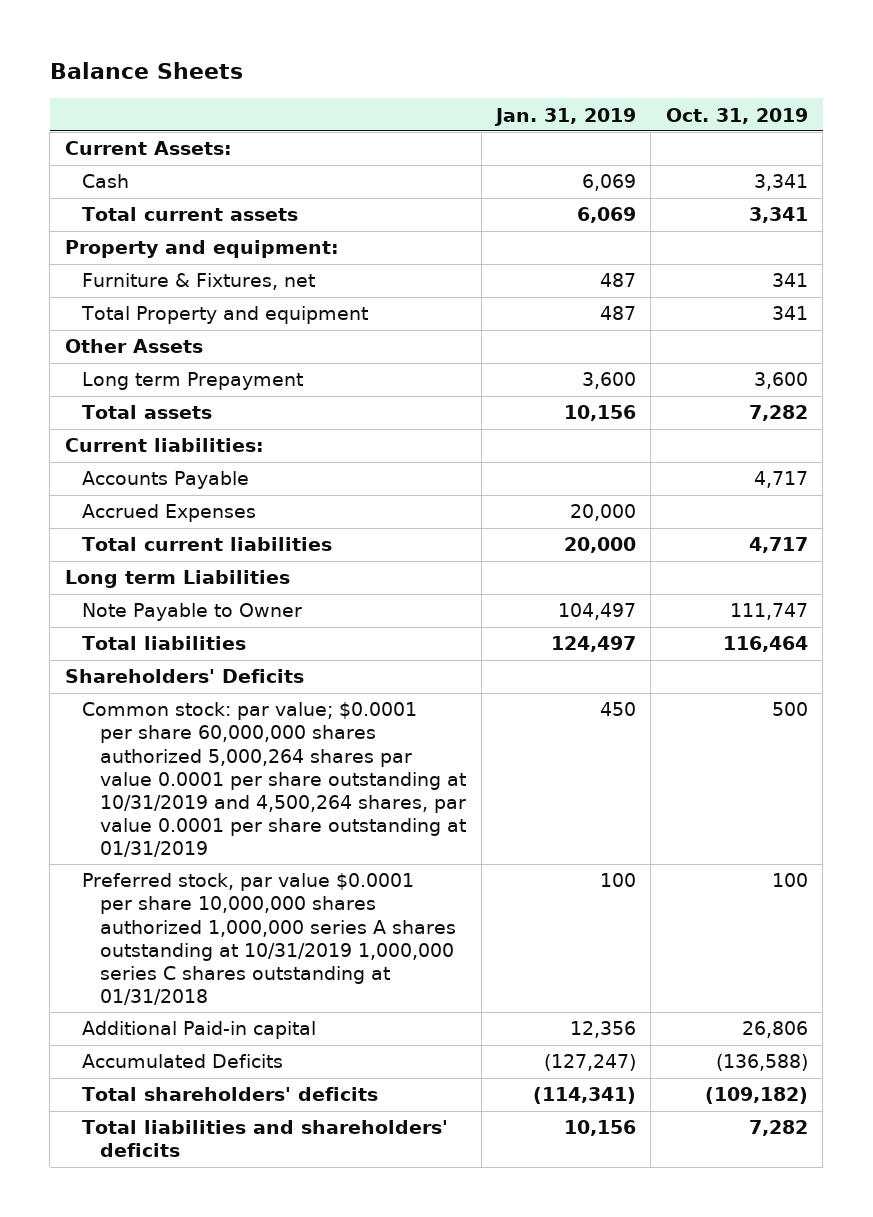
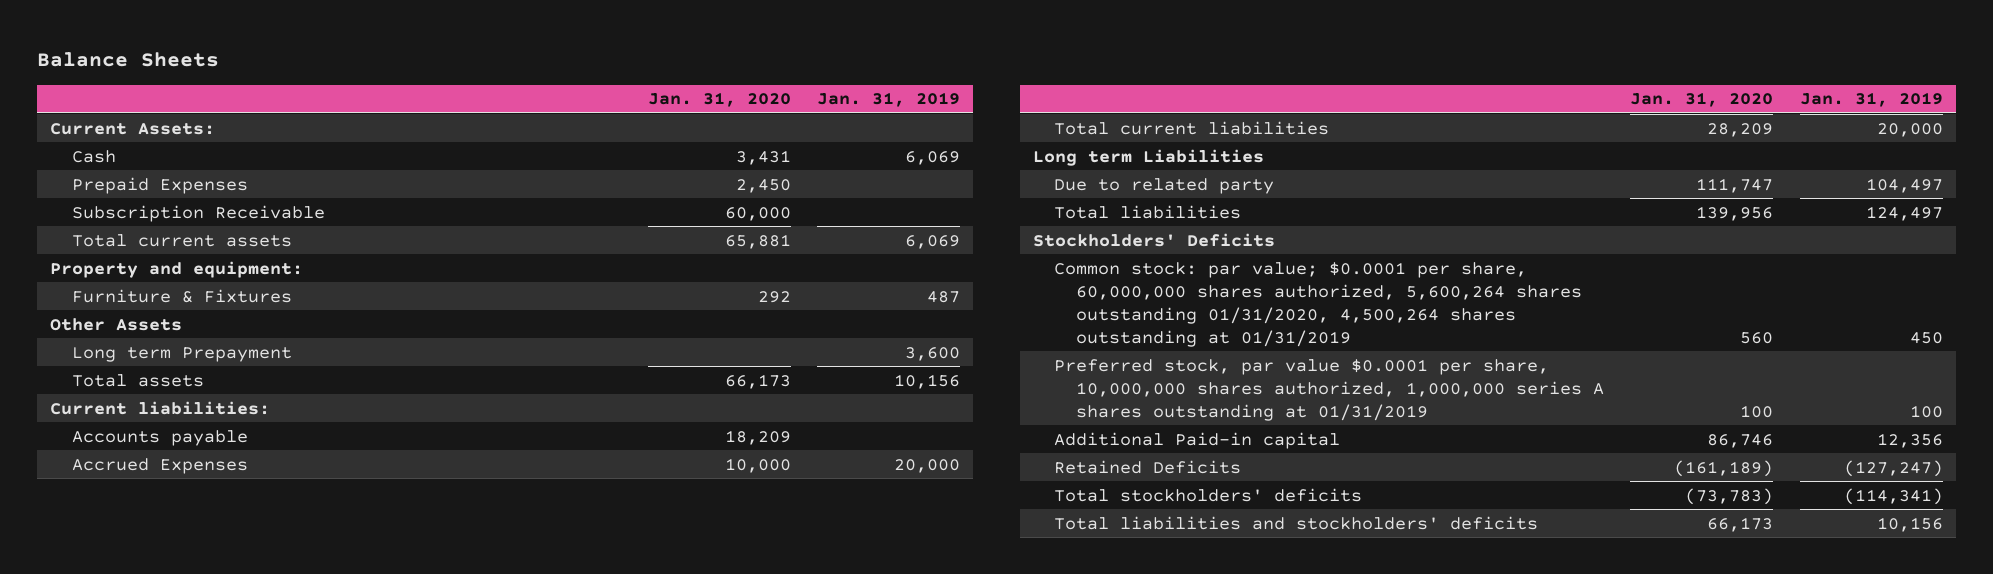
- | Jan. 31, 2019 | Oct. 31, 2019
+ | Jan. 31, 2020 | Jan. 31, 2019
+ Prepaid Expenses | 2,450 |
+ Subscription Receivable | 60,000 |
- Furniture & Fixtures, net | 487 | 341
- Total Property and equipment | 487 | 341
+ Furniture & Fixtures | 292 | 487
- Accounts Payable | | 4,717
+ Accounts payable | 18,209 |
- Note Payable to Owner | 104,497 | 111,747
+ Due to related party | 111,747 | 104,497
- Shareholders' Deficits
- Common stock: par value; $0.0001 per share 60,000,000 shares authorized 5,000,264 shares par value 0.0001 per share outstanding at 10/31/2019 and 4,500,264 shares, par value 0.0001 per share outstanding at 01/31/2019 | 450 | 500
- Preferred stock, par value $0.0001 per share 10,000,000 shares authorized 1,000,000 series A shares outstanding at 10/31/2019 1,000,000 series C shares outstanding at 01/31/2018 | 100 | 100
+ Stockholders' Deficits
+ Common stock: par value; $0.0001 per share, 60,000,000 shares authorized, 5,600,264 shares outstanding 01/31/2020, 4,500,264 shares outstanding at 01/31/2019 | 560 | 450
+ Preferred stock, par value $0.0001 per share, 10,000,000 shares authorized, 1,000,000 series A shares outstanding at 01/31/2019 | 100 | 100
- Accumulated Deficits | (127,247) | (136,588)
- Total shareholders' deficits | (114,341) | (109,182)
- Total liabilities and shareholders' deficits | 10,156 | 7,282
+ Retained Deficits | (161,189) | (127,247)
+ Total stockholders' deficits | (73,783) | (114,341)
+ Total liabilities and stockholders' deficits | 66,173 | 10,156

